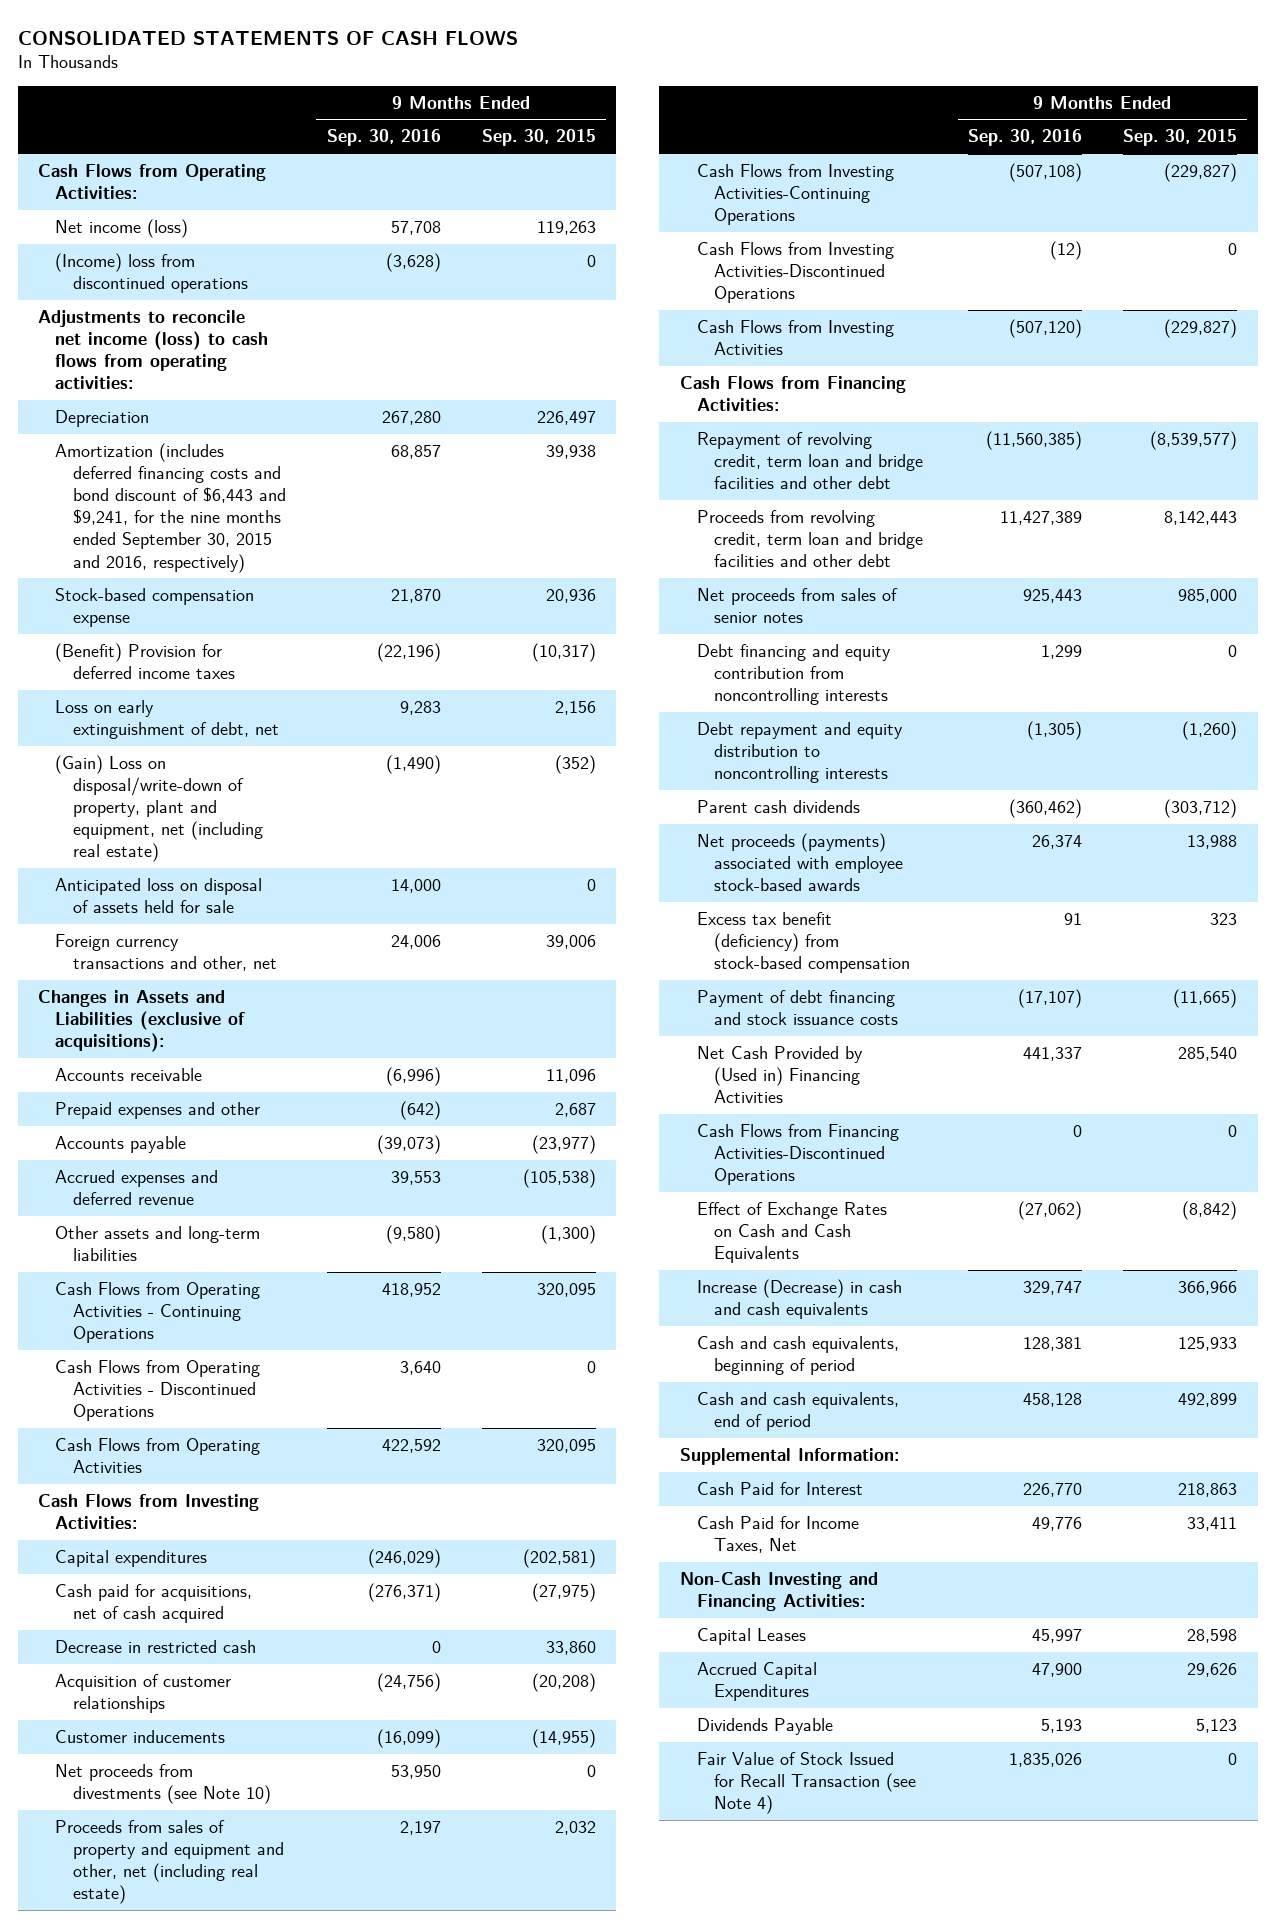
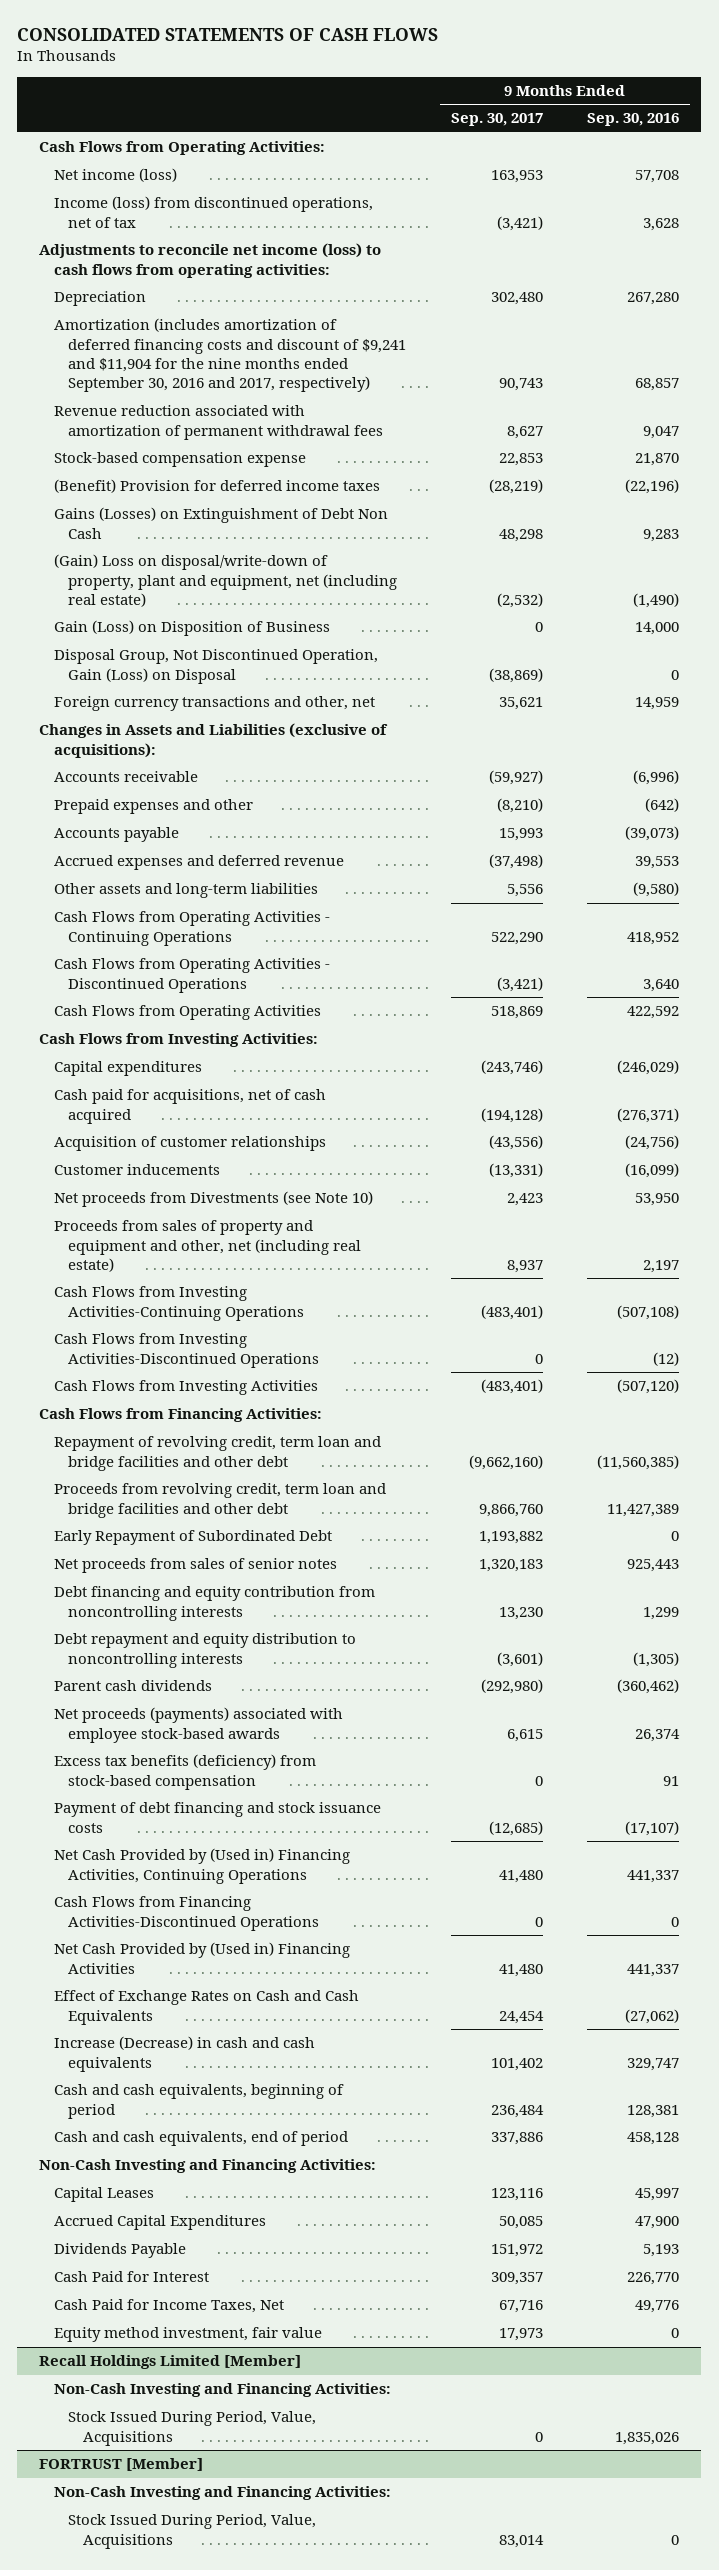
- | 9 Months Ended Sep. 30, 2016 | 9 Months Ended Sep. 30, 2015
+ | 9 Months Ended Sep. 30, 2017 | 9 Months Ended Sep. 30, 2016
- (Income) loss from discontinued operations | (3,628) | 0
+ Income (loss) from discontinued operations, net of tax | (3,421) | 3,628
- Amortization (includes deferred financing costs and bond discount of $6,443 and $9,241, for the nine months ended September 30, 2015 and 2016, respectively) | 68,857 | 39,938
+ Amortization (includes amortization of deferred financing costs and discount of $9,241 and $11,904 for the nine months ended September 30, 2016 and 2017, respectively) | 90,743 | 68,857
+ Revenue reduction associated with amortization of permanent withdrawal fees | 8,627 | 9,047
- Loss on early extinguishment of debt, net | 9,283 | 2,156
+ Gains (Losses) on Extinguishment of Debt Non Cash | 48,298 | 9,283
- Anticipated loss on disposal of assets held for sale | 14,000 | 0
- Foreign currency transactions and other, net | 24,006 | 39,006
+ Gain (Loss) on Disposition of Business | 0 | 14,000
+ Disposal Group, Not Discontinued Operation, Gain (Loss) on Disposal | (38,869) | 0
+ Foreign currency transactions and other, net | 35,621 | 14,959
- Decrease in restricted cash | 0 | 33,860
- Net proceeds from divestments (see Note 10) | 53,950 | 0
+ Net proceeds from Divestments (see Note 10) | 2,423 | 53,950
+ Early Repayment of Subordinated Debt | 1,193,882 | 0
- Excess tax benefit (deficiency) from stock-based compensation | 91 | 323
+ Excess tax benefits (deficiency) from stock-based compensation | 0 | 91
+ Net Cash Provided by (Used in) Financing Activities, Continuing Operations | 41,480 | 441,337
moved down: Net Cash Provided by (Used in) Financing Activities | 41,480 | 441,337
- Supplemental Information:
- Fair Value of Stock Issued for Recall Transaction (see Note 4) | 1,835,026 | 0
moved down: Cash Paid for Interest | 309,357 | 226,770
moved down: Cash Paid for Income Taxes, Net | 67,716 | 49,776
+ Equity method investment, fair value | 17,973 | 0
+ Recall Holdings Limited [Member]
+ Non-Cash Investing and Financing Activities:
+ Stock Issued During Period, Value, Acquisitions | 0 | 1,835,026
+ FORTRUST [Member]
+ Non-Cash Investing and Financing Activities:
+ Stock Issued During Period, Value, Acquisitions | 83,014 | 0

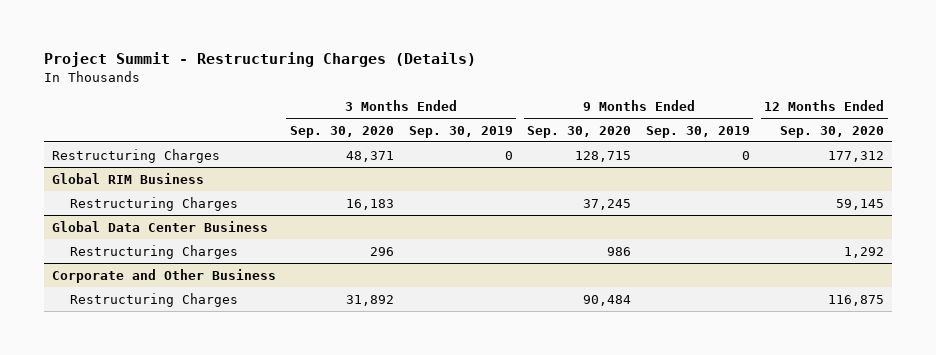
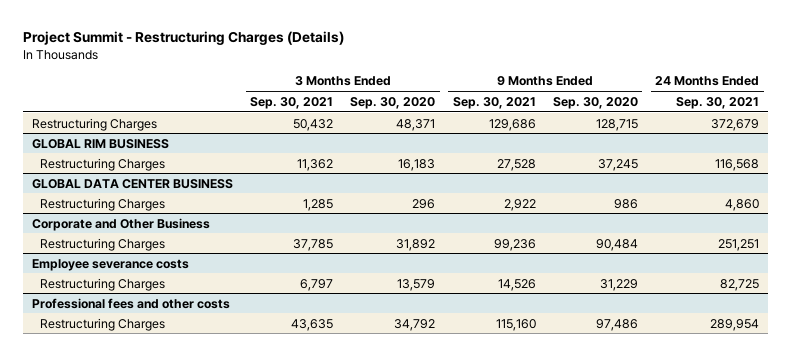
- | 3 Months Ended Sep. 30, 2020 | 3 Months Ended Sep. 30, 2019 | 9 Months Ended Sep. 30, 2020 | 9 Months Ended Sep. 30, 2019 | 12 Months Ended Sep. 30, 2020
+ | 3 Months Ended Sep. 30, 2021 | 3 Months Ended Sep. 30, 2020 | 9 Months Ended Sep. 30, 2021 | 9 Months Ended Sep. 30, 2020 | 24 Months Ended Sep. 30, 2021
- Global RIM Business
+ GLOBAL RIM BUSINESS
- Global Data Center Business
+ GLOBAL DATA CENTER BUSINESS
+ Employee severance costs
+ Restructuring Charges | 6,797 | 13,579 | 14,526 | 31,229 | 82,725
+ Professional fees and other costs
+ Restructuring Charges | 43,635 | 34,792 | 115,160 | 97,486 | 289,954

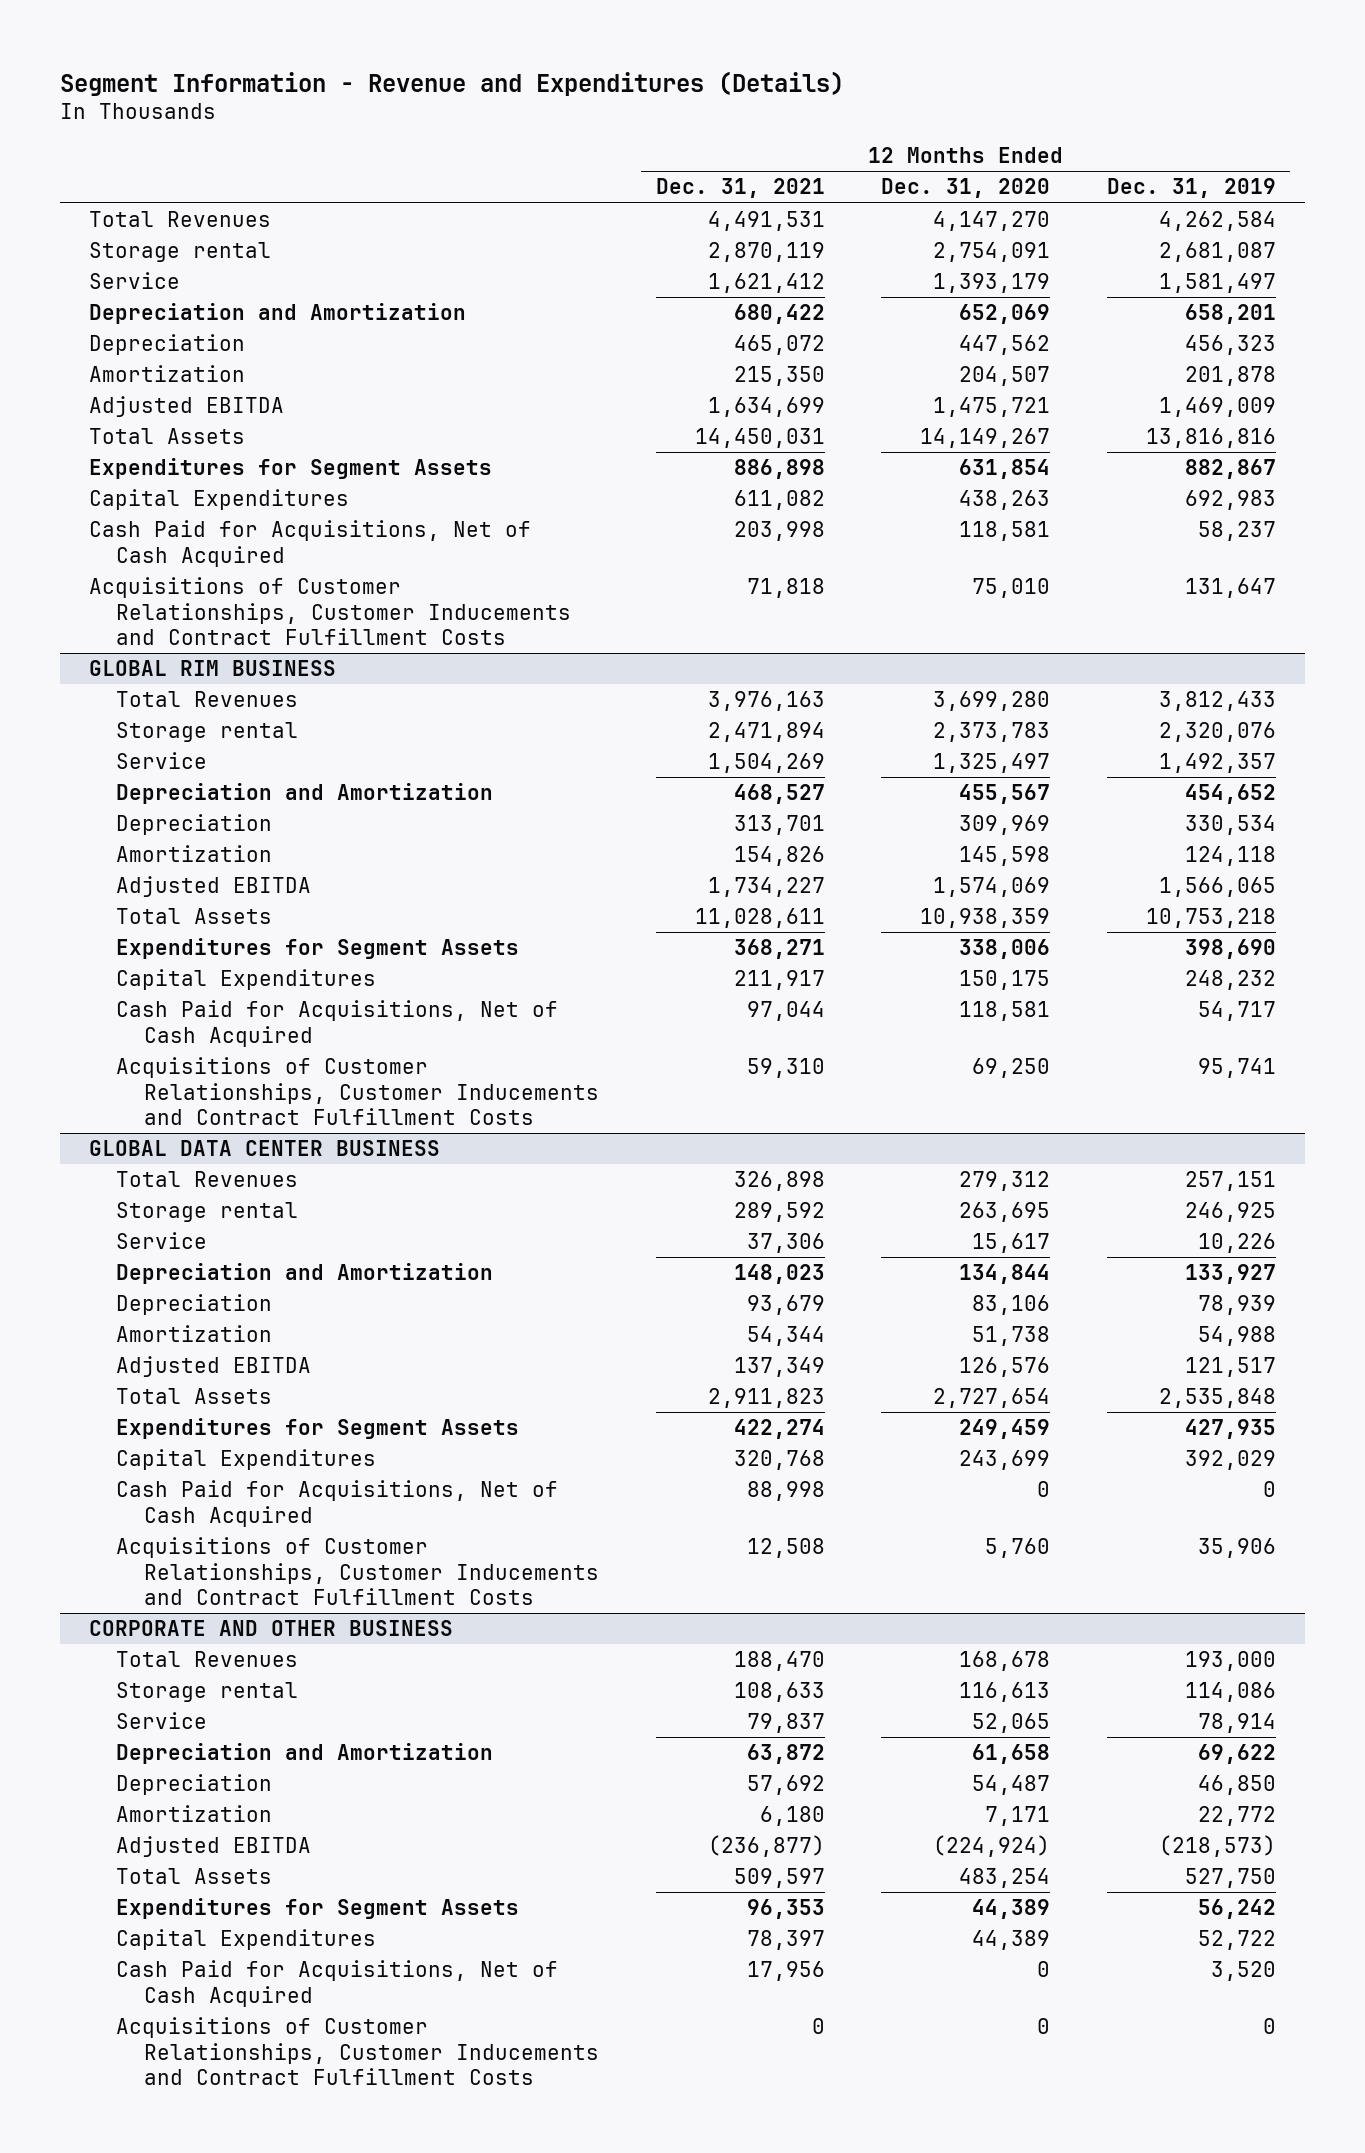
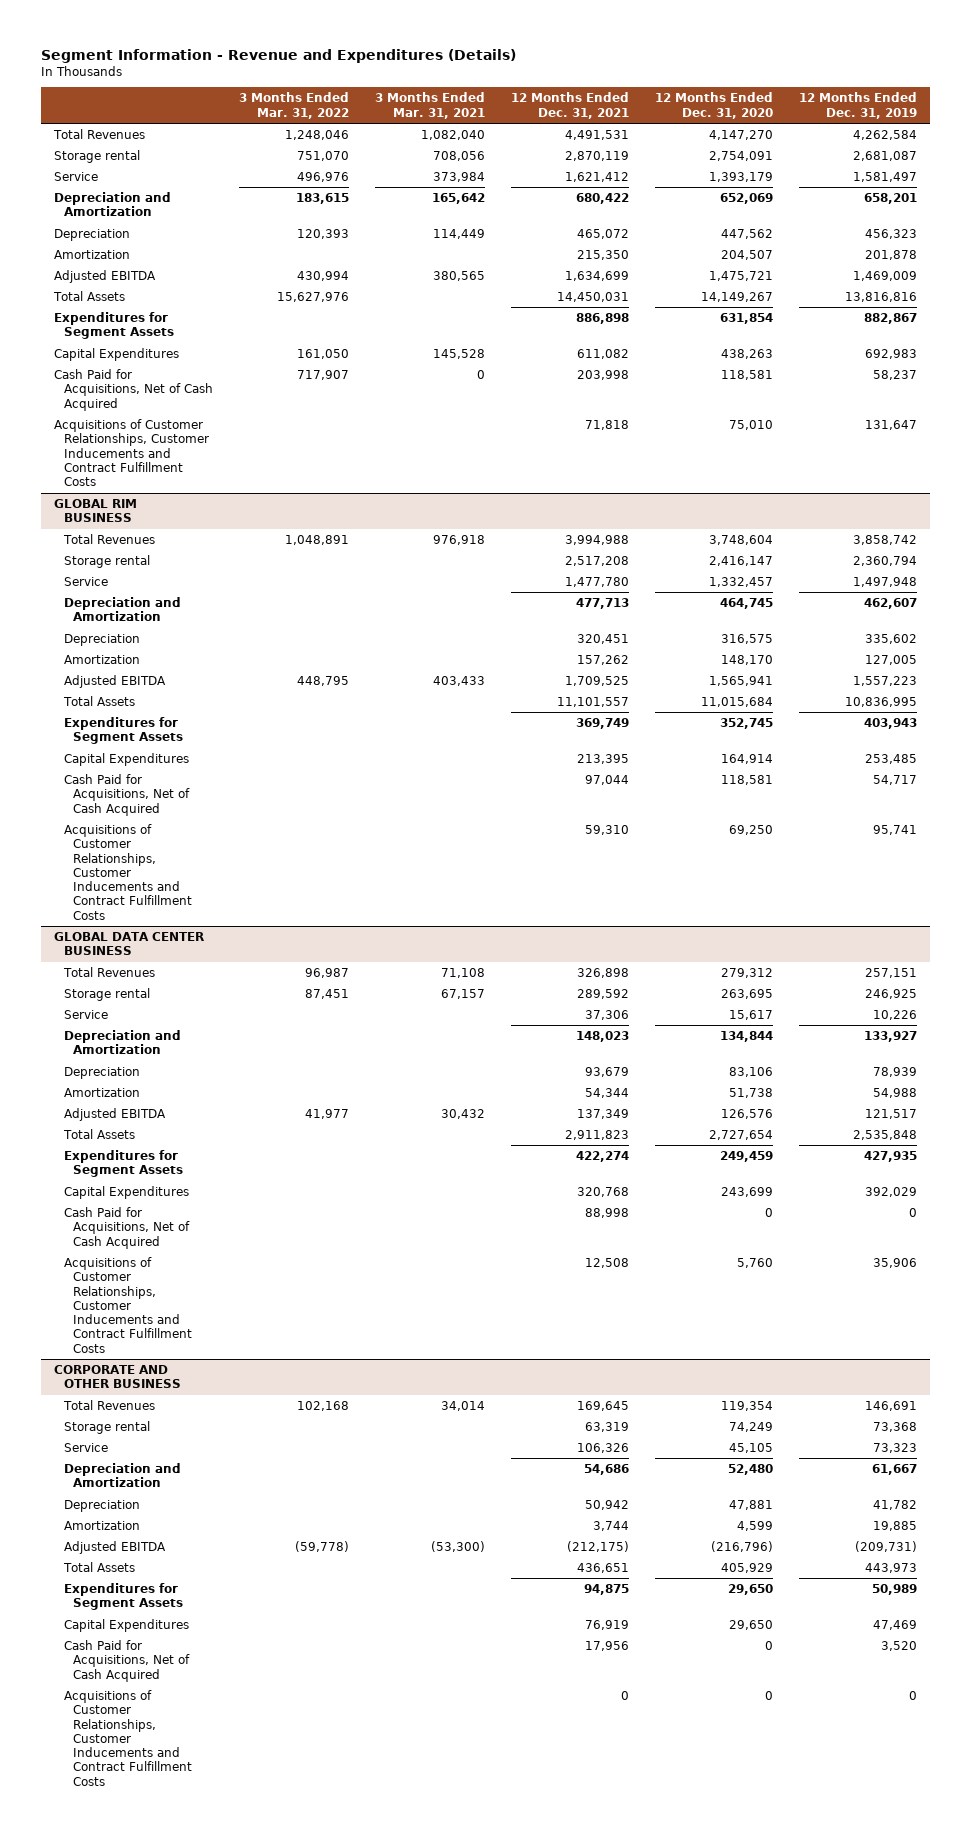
- | 12 Months Ended Dec. 31, 2021 | 12 Months Ended Dec. 31, 2020 | 12 Months Ended Dec. 31, 2019
+ | 3 Months Ended Mar. 31, 2022 | 3 Months Ended Mar. 31, 2021 | 12 Months Ended Dec. 31, 2021 | 12 Months Ended Dec. 31, 2020 | 12 Months Ended Dec. 31, 2019
@ GLOBAL RIM BUSINESS
- Total Revenues | 3,976,163 | 3,699,280 | 3,812,433
- Storage rental | 2,471,894 | 2,373,783 | 2,320,076
- Service | 1,504,269 | 1,325,497 | 1,492,357
- Depreciation and Amortization | 468,527 | 455,567 | 454,652
- Depreciation | 313,701 | 309,969 | 330,534
- Amortization | 154,826 | 145,598 | 124,118
- Adjusted EBITDA | 1,734,227 | 1,574,069 | 1,566,065
- Total Assets | 11,028,611 | 10,938,359 | 10,753,218
- Expenditures for Segment Assets | 368,271 | 338,006 | 398,690
- Capital Expenditures | 211,917 | 150,175 | 248,232
+ Total Revenues | 1,048,891 | 976,918 | 3,994,988 | 3,748,604 | 3,858,742
+ Storage rental | | | 2,517,208 | 2,416,147 | 2,360,794
+ Service | | | 1,477,780 | 1,332,457 | 1,497,948
+ Depreciation and Amortization | | | 477,713 | 464,745 | 462,607
+ Depreciation | | | 320,451 | 316,575 | 335,602
+ Amortization | | | 157,262 | 148,170 | 127,005
+ Adjusted EBITDA | 448,795 | 403,433 | 1,709,525 | 1,565,941 | 1,557,223
+ Total Assets | | | 11,101,557 | 11,015,684 | 10,836,995
+ Expenditures for Segment Assets | | | 369,749 | 352,745 | 403,943
+ Capital Expenditures | | | 213,395 | 164,914 | 253,485
@ CORPORATE AND OTHER BUSINESS
- Total Revenues | 188,470 | 168,678 | 193,000
- Storage rental | 108,633 | 116,613 | 114,086
- Service | 79,837 | 52,065 | 78,914
- Depreciation and Amortization | 63,872 | 61,658 | 69,622
- Depreciation | 57,692 | 54,487 | 46,850
- Amortization | 6,180 | 7,171 | 22,772
- Adjusted EBITDA | (236,877) | (224,924) | (218,573)
- Total Assets | 509,597 | 483,254 | 527,750
- Expenditures for Segment Assets | 96,353 | 44,389 | 56,242
- Capital Expenditures | 78,397 | 44,389 | 52,722
+ Total Revenues | 102,168 | 34,014 | 169,645 | 119,354 | 146,691
+ Storage rental | | | 63,319 | 74,249 | 73,368
+ Service | | | 106,326 | 45,105 | 73,323
+ Depreciation and Amortization | | | 54,686 | 52,480 | 61,667
+ Depreciation | | | 50,942 | 47,881 | 41,782
+ Amortization | | | 3,744 | 4,599 | 19,885
+ Adjusted EBITDA | (59,778) | (53,300) | (212,175) | (216,796) | (209,731)
+ Total Assets | | | 436,651 | 405,929 | 443,973
+ Expenditures for Segment Assets | | | 94,875 | 29,650 | 50,989
+ Capital Expenditures | | | 76,919 | 29,650 | 47,469

